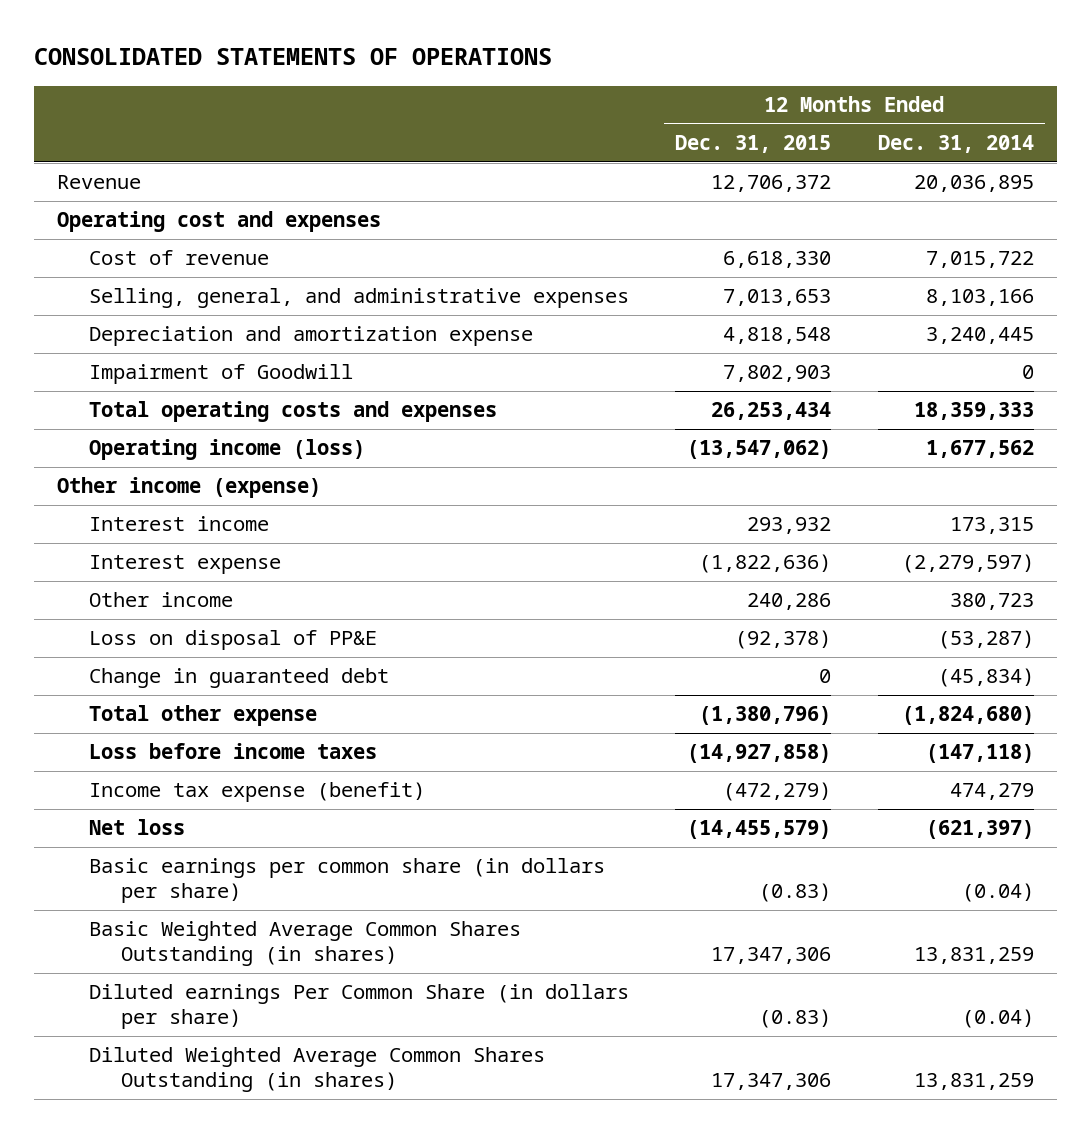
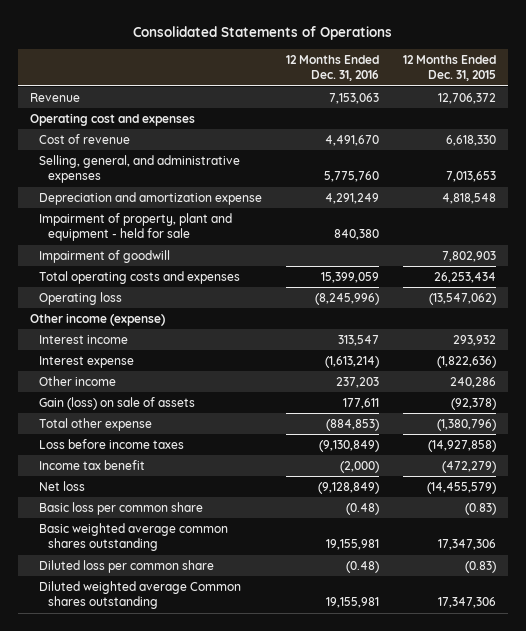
- CONSOLIDATED STATEMENTS OF OPERATIONS
+ Consolidated Statements of Operations
- | 12 Months Ended Dec. 31, 2015 | 12 Months Ended Dec. 31, 2014
+ | 12 Months Ended Dec. 31, 2016 | 12 Months Ended Dec. 31, 2015
- Impairment of Goodwill | 7,802,903 | 0
+ Impairment of property, plant and equipment - held for sale | 840,380 |
+ Impairment of goodwill | | 7,802,903
- Operating income (loss) | (13,547,062) | 1,677,562
+ Operating loss | (8,245,996) | (13,547,062)
- Loss on disposal of PP&E | (92,378) | (53,287)
- Change in guaranteed debt | 0 | (45,834)
+ Gain (loss) on sale of assets | 177,611 | (92,378)
- Income tax expense (benefit) | (472,279) | 474,279
+ Income tax benefit | (2,000) | (472,279)
- Basic earnings per common share (in dollars per share) | (0.83) | (0.04)
- Basic Weighted Average Common Shares Outstanding (in shares) | 17,347,306 | 13,831,259
- Diluted earnings Per Common Share (in dollars per share) | (0.83) | (0.04)
- Diluted Weighted Average Common Shares Outstanding (in shares) | 17,347,306 | 13,831,259
+ Basic loss per common share | (0.48) | (0.83)
+ Basic weighted average common shares outstanding | 19,155,981 | 17,347,306
+ Diluted loss per common share | (0.48) | (0.83)
+ Diluted weighted average Common shares outstanding | 19,155,981 | 17,347,306

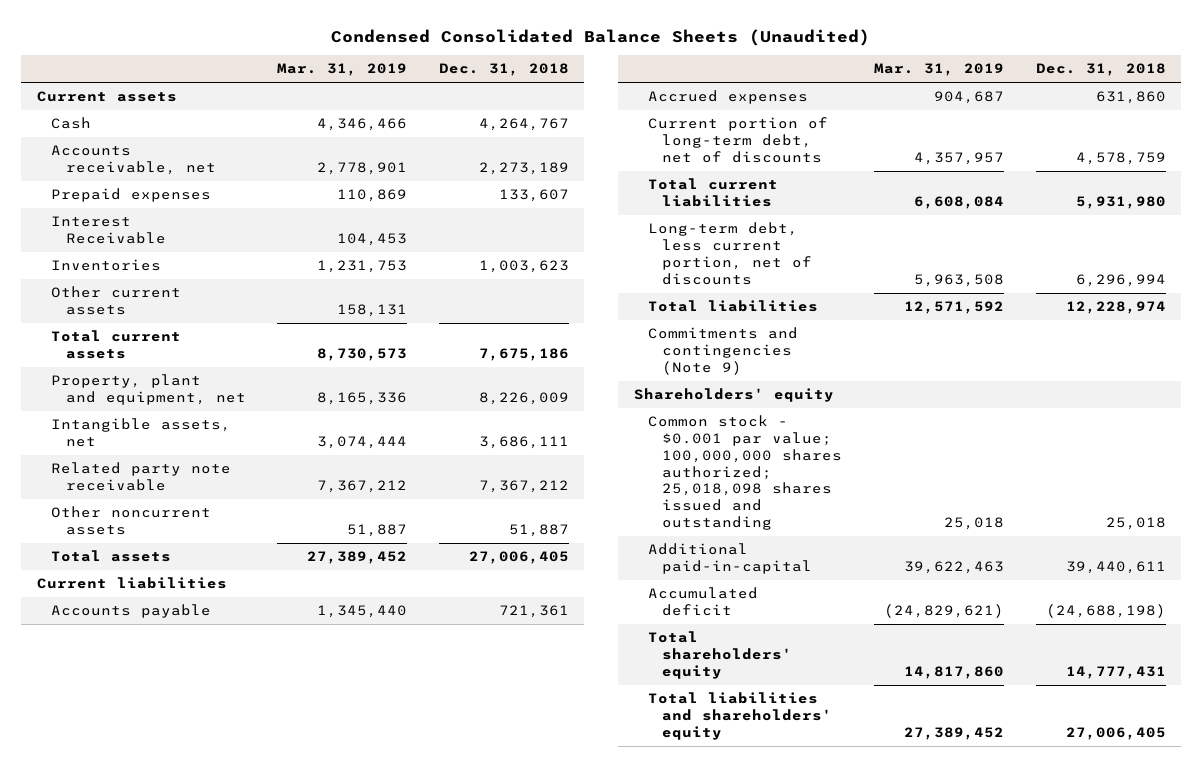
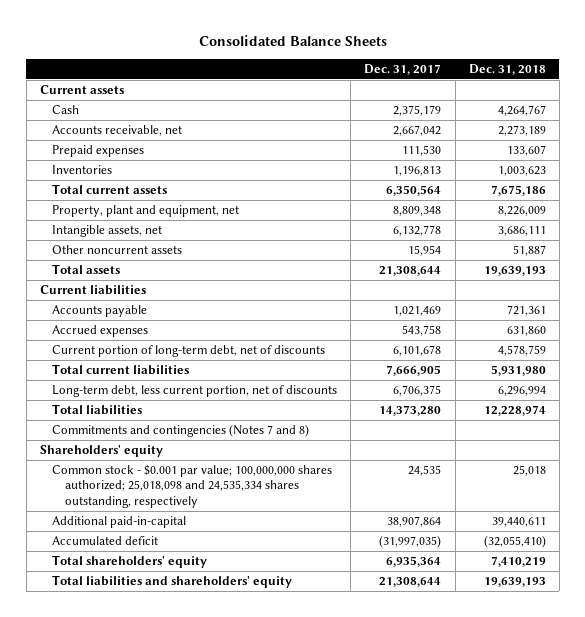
- Condensed Consolidated Balance Sheets (Unaudited)
+ Consolidated Balance Sheets
- | Mar. 31, 2019 | Dec. 31, 2018
+ | Dec. 31, 2017 | Dec. 31, 2018
- Interest Receivable | 104,453 |
- Other current assets | 158,131 |
- Related party note receivable | 7,367,212 | 7,367,212
- Total assets | 27,389,452 | 27,006,405
+ Total assets | 21,308,644 | 19,639,193
- Commitments and contingencies (Note 9)
+ Commitments and contingencies (Notes 7 and 8)
- Common stock - $0.001 par value; 100,000,000 shares authorized; 25,018,098 shares issued and outstanding | 25,018 | 25,018
+ Common stock - $0.001 par value; 100,000,000 shares authorized; 25,018,098 and 24,535,334 shares outstanding, respectively | 24,535 | 25,018
- Accumulated deficit | (24,829,621) | (24,688,198)
- Total shareholders' equity | 14,817,860 | 14,777,431
- Total liabilities and shareholders' equity | 27,389,452 | 27,006,405
+ Accumulated deficit | (31,997,035) | (32,055,410)
+ Total shareholders' equity | 6,935,364 | 7,410,219
+ Total liabilities and shareholders' equity | 21,308,644 | 19,639,193

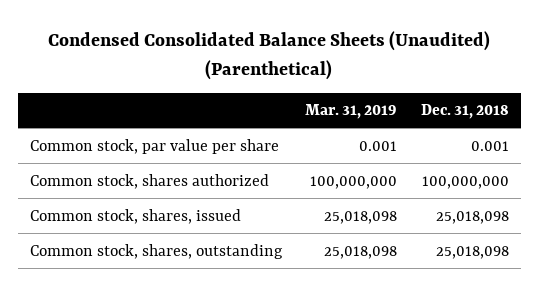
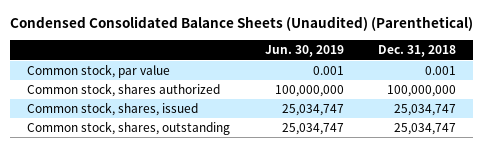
- | Mar. 31, 2019 | Dec. 31, 2018
+ | Jun. 30, 2019 | Dec. 31, 2018
- Common stock, par value per share | 0.001 | 0.001
+ Common stock, par value | 0.001 | 0.001
- Common stock, shares, issued | 25,018,098 | 25,018,098
- Common stock, shares, outstanding | 25,018,098 | 25,018,098
+ Common stock, shares, issued | 25,034,747 | 25,034,747
+ Common stock, shares, outstanding | 25,034,747 | 25,034,747

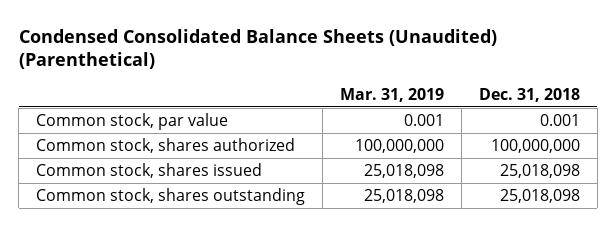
- | Jun. 30, 2019 | Dec. 31, 2018
+ | Mar. 31, 2019 | Dec. 31, 2018
- Common stock, shares, issued | 25,034,747 | 25,034,747
- Common stock, shares, outstanding | 25,034,747 | 25,034,747
+ Common stock, shares issued | 25,018,098 | 25,018,098
+ Common stock, shares outstanding | 25,018,098 | 25,018,098

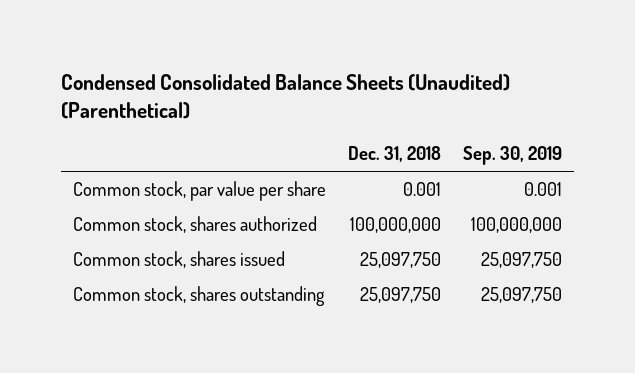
- | Mar. 31, 2019 | Dec. 31, 2018
+ | Dec. 31, 2018 | Sep. 30, 2019
- Common stock, par value | 0.001 | 0.001
+ Common stock, par value per share | 0.001 | 0.001
- Common stock, shares issued | 25,018,098 | 25,018,098
- Common stock, shares outstanding | 25,018,098 | 25,018,098
+ Common stock, shares issued | 25,097,750 | 25,097,750
+ Common stock, shares outstanding | 25,097,750 | 25,097,750

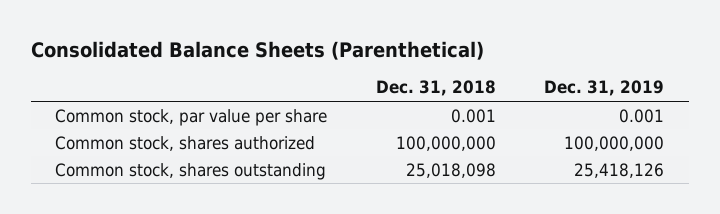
- Condensed Consolidated Balance Sheets (Unaudited) (Parenthetical)
+ Consolidated Balance Sheets (Parenthetical)
- | Dec. 31, 2018 | Sep. 30, 2019
+ | Dec. 31, 2018 | Dec. 31, 2019
- Common stock, shares issued | 25,097,750 | 25,097,750
- Common stock, shares outstanding | 25,097,750 | 25,097,750
+ Common stock, shares outstanding | 25,018,098 | 25,418,126

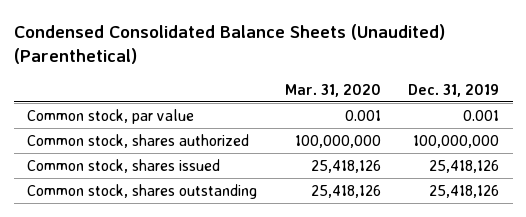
- Consolidated Balance Sheets (Parenthetical)
+ Condensed Consolidated Balance Sheets (Unaudited) (Parenthetical)
- | Dec. 31, 2018 | Dec. 31, 2019
+ | Mar. 31, 2020 | Dec. 31, 2019
- Common stock, par value per share | 0.001 | 0.001
+ Common stock, par value | 0.001 | 0.001
+ Common stock, shares issued | 25,418,126 | 25,418,126

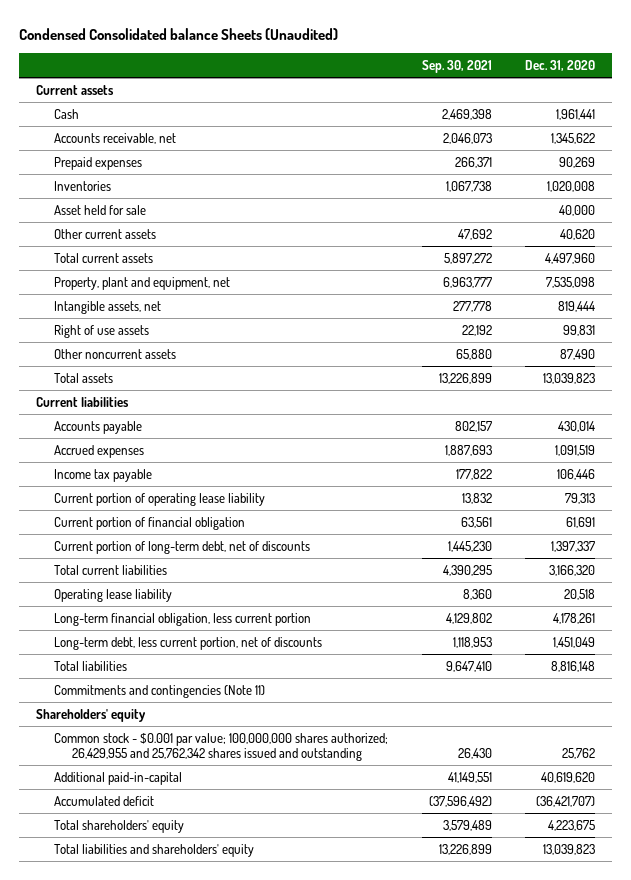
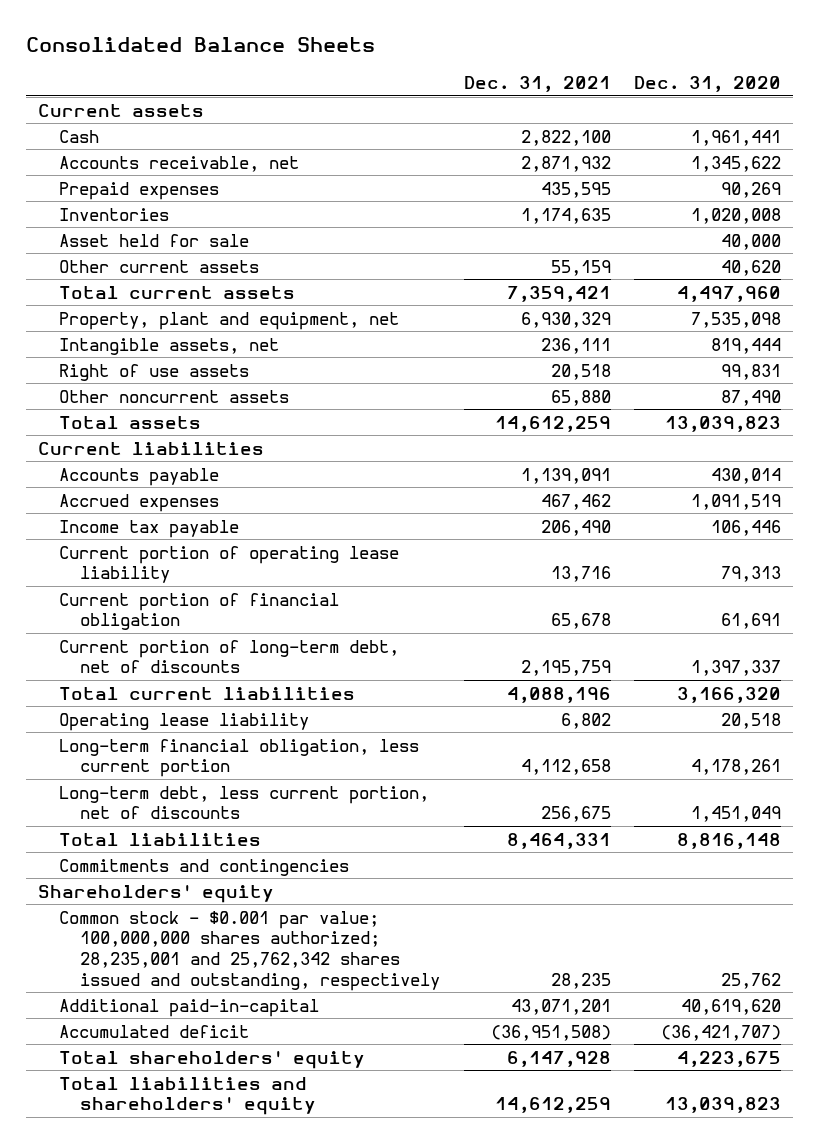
- Condensed Consolidated balance Sheets (Unaudited)
+ Consolidated Balance Sheets
- | Sep. 30, 2021 | Dec. 31, 2020
+ | Dec. 31, 2021 | Dec. 31, 2020
- Commitments and contingencies (Note 11)
+ Commitments and contingencies
- Common stock - $0.001 par value; 100,000,000 shares authorized; 26,429,955 and 25,762,342 shares issued and outstanding | 26,430 | 25,762
+ Common stock - $0.001 par value; 100,000,000 shares authorized; 28,235,001 and 25,762,342 shares issued and outstanding, respectively | 28,235 | 25,762

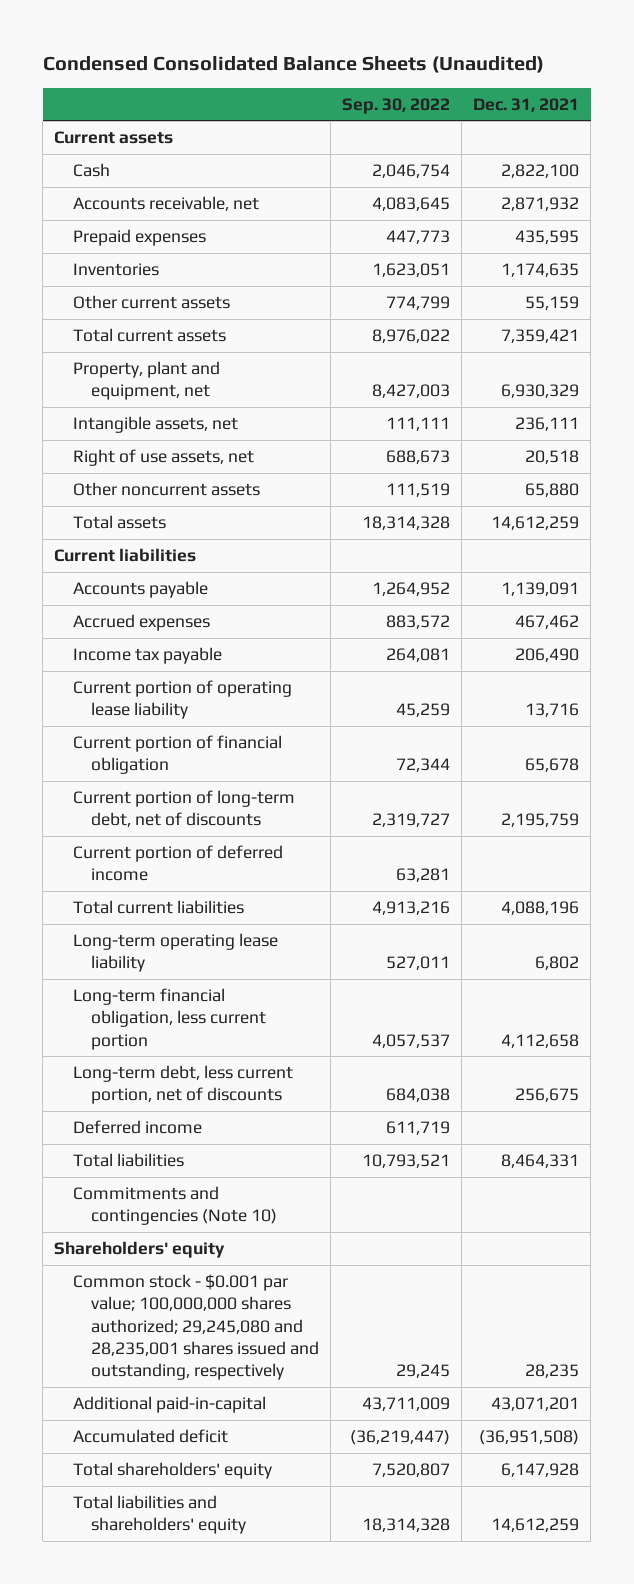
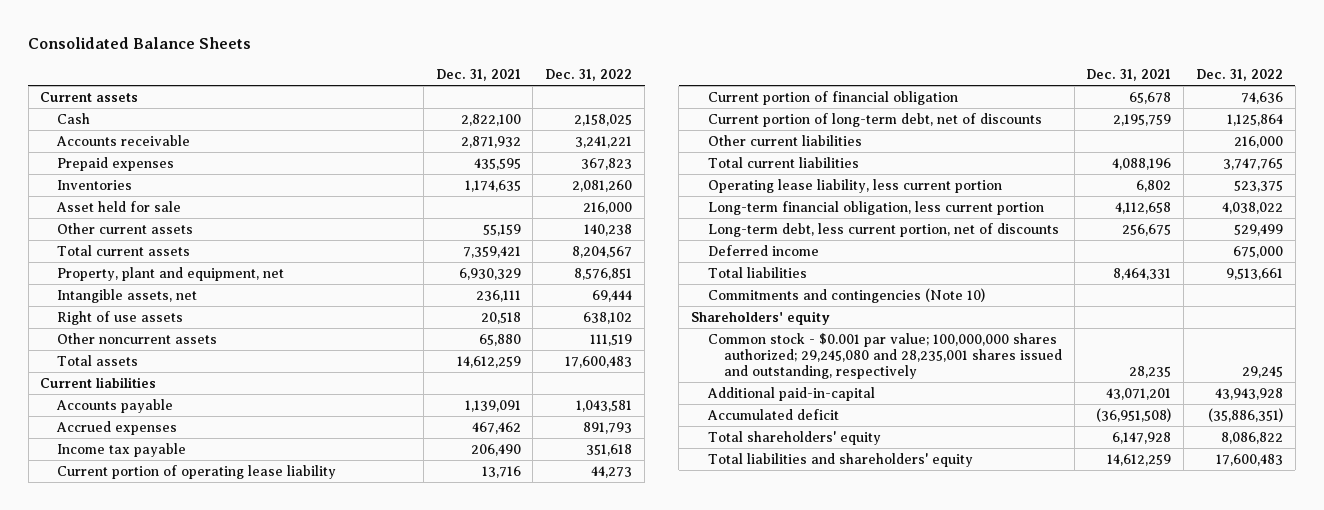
- Condensed Consolidated Balance Sheets (Unaudited)
+ Consolidated Balance Sheets
- | Sep. 30, 2022 | Dec. 31, 2021
+ | Dec. 31, 2021 | Dec. 31, 2022
- Accounts receivable, net | 4,083,645 | 2,871,932
+ Accounts receivable | 2,871,932 | 3,241,221
+ Asset held for sale | | 216,000
- Right of use assets, net | 688,673 | 20,518
+ Right of use assets | 20,518 | 638,102
- Current portion of deferred income | 63,281 |
+ Other current liabilities | | 216,000
- Long-term operating lease liability | 527,011 | 6,802
+ Operating lease liability, less current portion | 6,802 | 523,375

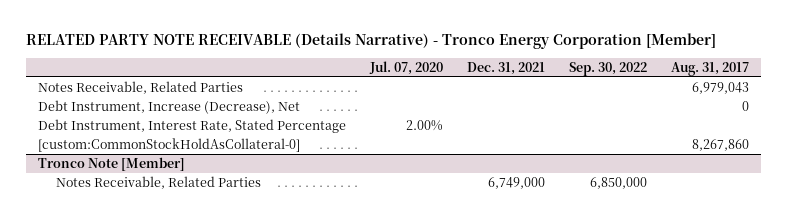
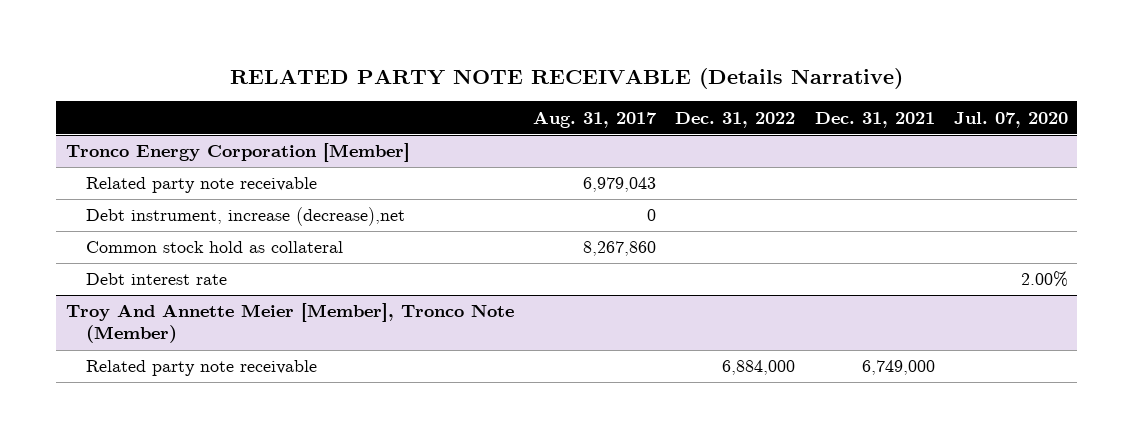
- RELATED PARTY NOTE RECEIVABLE (Details Narrative) - Tronco Energy Corporation [Member]
+ RELATED PARTY NOTE RECEIVABLE (Details Narrative)
- | Jul. 07, 2020 | Dec. 31, 2021 | Sep. 30, 2022 | Aug. 31, 2017
+ | Aug. 31, 2017 | Dec. 31, 2022 | Dec. 31, 2021 | Jul. 07, 2020
- Notes Receivable, Related Parties | | | | 6,979,043
- Debt Instrument, Increase (Decrease), Net | | | | 0
- Debt Instrument, Interest Rate, Stated Percentage | 2.00% | | |
- [custom:CommonStockHoldAsCollateral-0] | | | | 8,267,860
- Tronco Note [Member]
- Notes Receivable, Related Parties | | 6,749,000 | 6,850,000 |
+ Tronco Energy Corporation [Member]
+ Related party note receivable | 6,979,043 | | |
+ Debt instrument, increase (decrease),net | 0 | | |
+ Common stock hold as collateral | 8,267,860 | | |
+ Debt interest rate | | | | 2.00%
+ Troy And Annette Meier [Member], Tronco Note (Member)
+ Related party note receivable | | 6,884,000 | 6,749,000 |

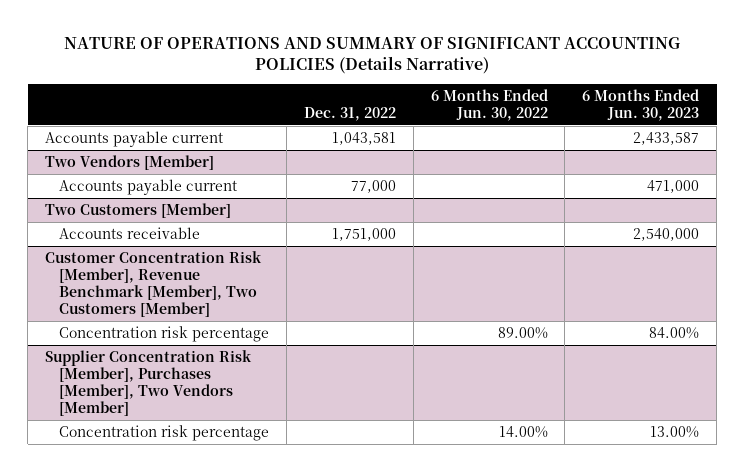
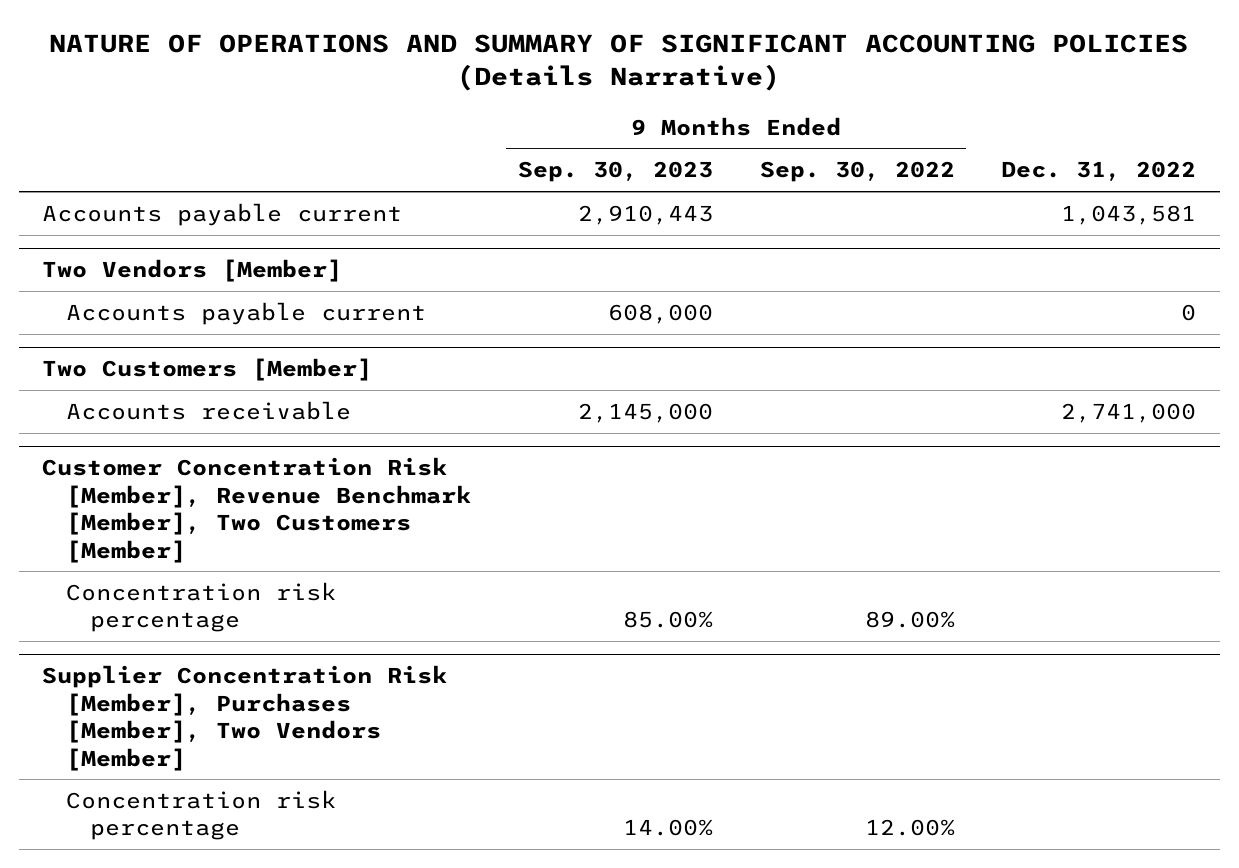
- | Dec. 31, 2022 | 6 Months Ended Jun. 30, 2022 | 6 Months Ended Jun. 30, 2023
+ | 9 Months Ended Sep. 30, 2023 | 9 Months Ended Sep. 30, 2022 | Dec. 31, 2022
@ Two Vendors [Member]
- Accounts payable current | 77,000 | | 471,000
+ Accounts payable current | 608,000 | | 0
@ Two Customers [Member]
- Accounts receivable | 1,751,000 | | 2,540,000
+ Accounts receivable | 2,145,000 | | 2,741,000

